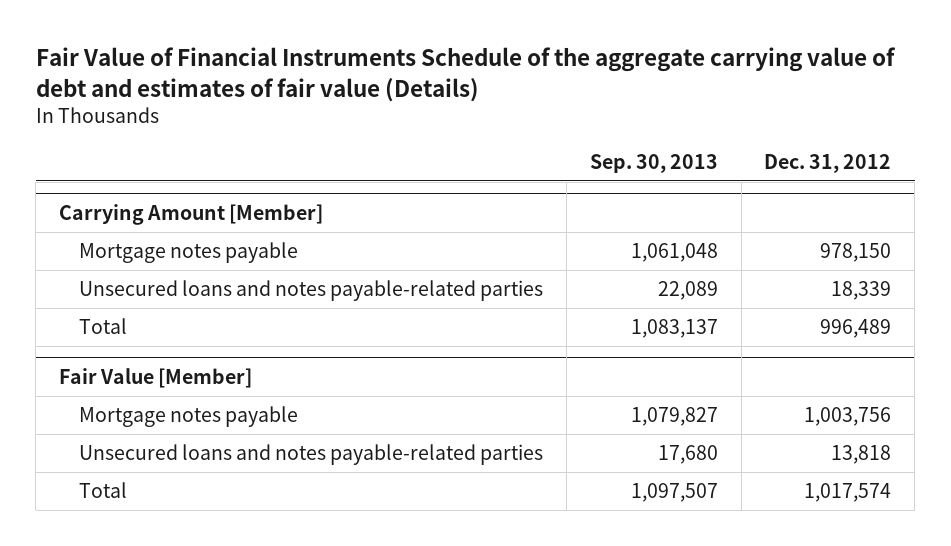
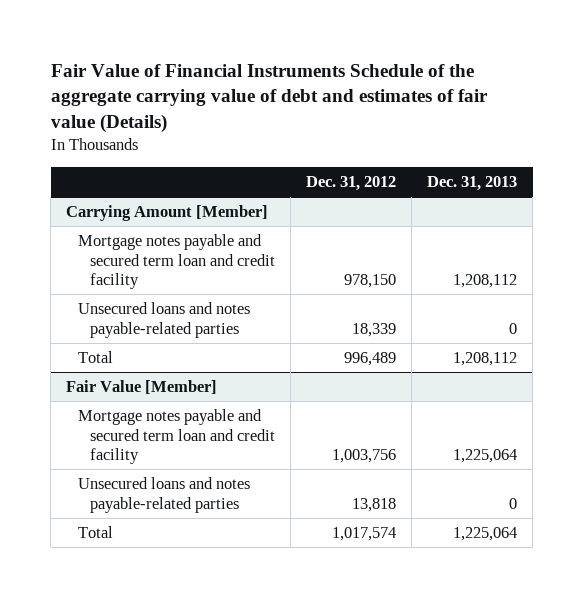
- | Sep. 30, 2013 | Dec. 31, 2012
+ | Dec. 31, 2012 | Dec. 31, 2013
@ Carrying Amount [Member]
- Mortgage notes payable | 1,061,048 | 978,150
+ Mortgage notes payable and secured term loan and credit facility | 978,150 | 1,208,112
@ Fair Value [Member]
- Mortgage notes payable | 1,079,827 | 1,003,756
+ Mortgage notes payable and secured term loan and credit facility | 1,003,756 | 1,225,064

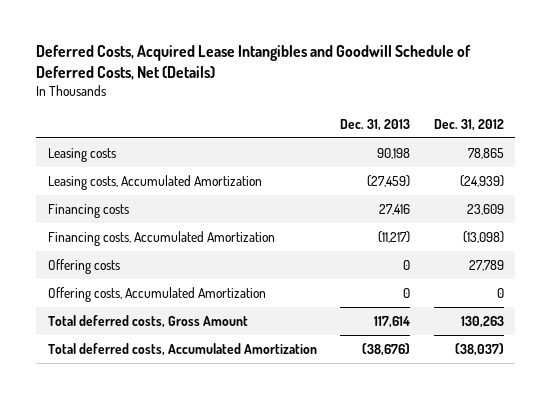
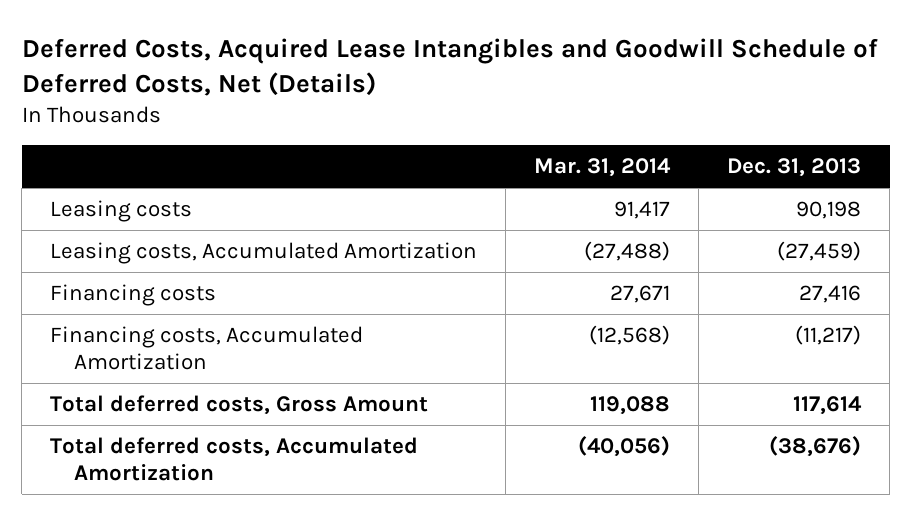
- | Dec. 31, 2013 | Dec. 31, 2012
+ | Mar. 31, 2014 | Dec. 31, 2013
- Offering costs | 0 | 27,789
- Offering costs, Accumulated Amortization | 0 | 0

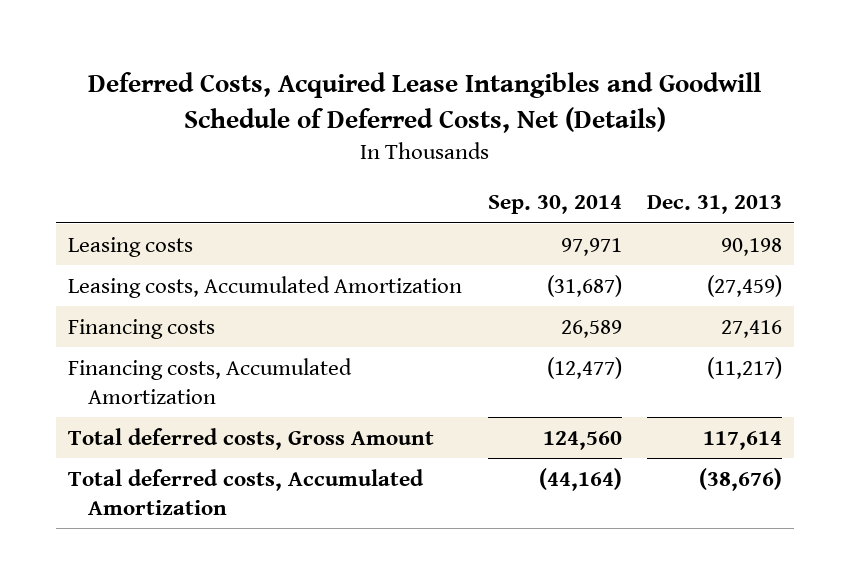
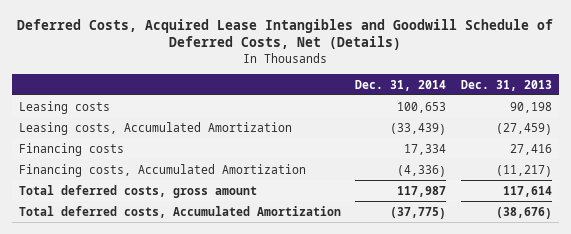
- | Sep. 30, 2014 | Dec. 31, 2013
+ | Dec. 31, 2014 | Dec. 31, 2013
- Total deferred costs, Gross Amount | 124,560 | 117,614
+ Total deferred costs, gross amount | 117,987 | 117,614

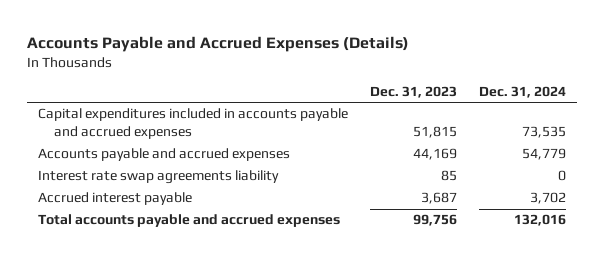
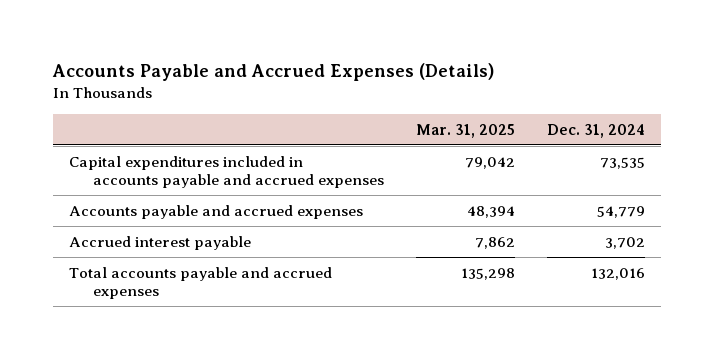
- | Dec. 31, 2023 | Dec. 31, 2024
+ | Mar. 31, 2025 | Dec. 31, 2024
- Interest rate swap agreements liability | 85 | 0

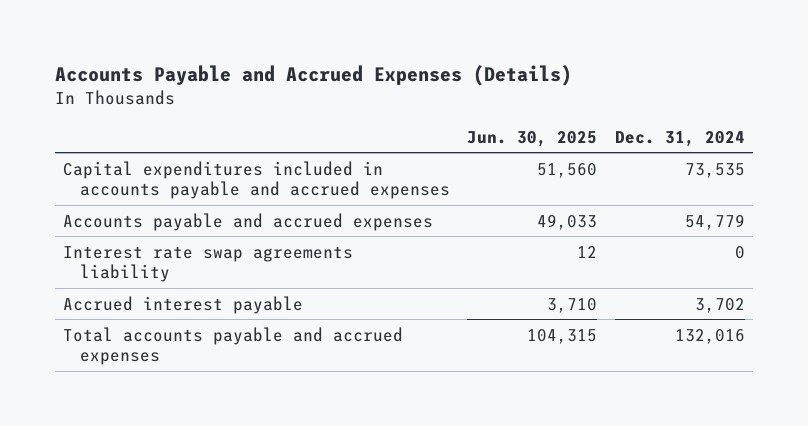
- | Mar. 31, 2025 | Dec. 31, 2024
+ | Jun. 30, 2025 | Dec. 31, 2024
+ Interest rate swap agreements liability | 12 | 0

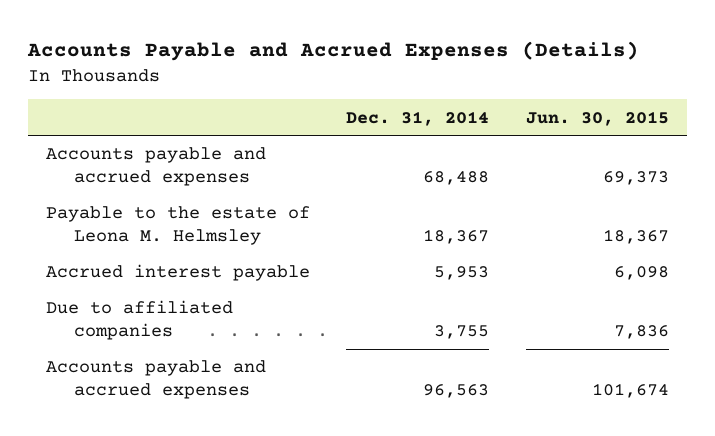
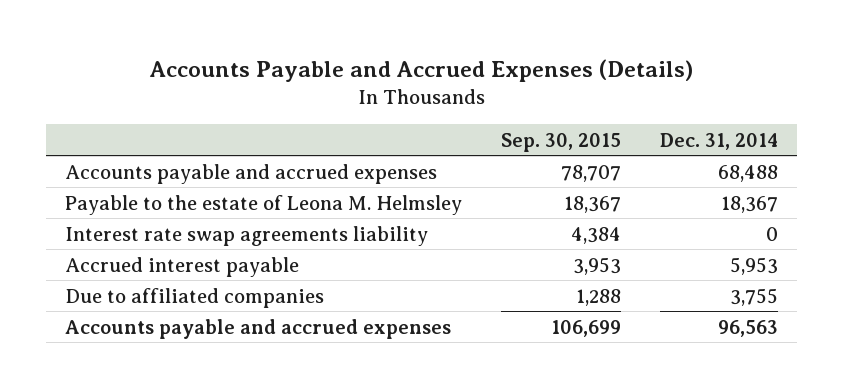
- | Dec. 31, 2014 | Jun. 30, 2015
+ | Sep. 30, 2015 | Dec. 31, 2014
+ Interest rate swap agreements liability | 4,384 | 0

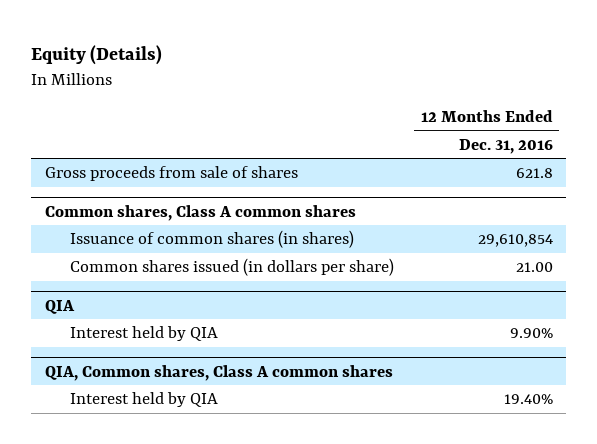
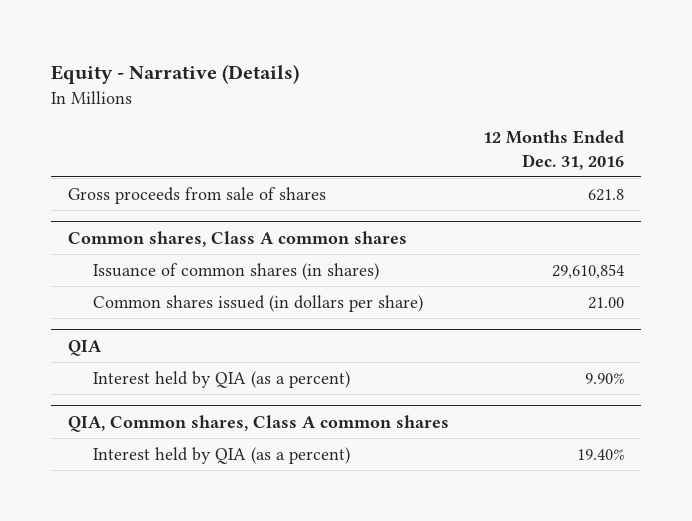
- Equity (Details)
+ Equity - Narrative (Details)
@ QIA
- Interest held by QIA | 9.90%
+ Interest held by QIA (as a percent) | 9.90%
@ QIA, Common shares, Class A common shares
- Interest held by QIA | 19.40%
+ Interest held by QIA (as a percent) | 19.40%

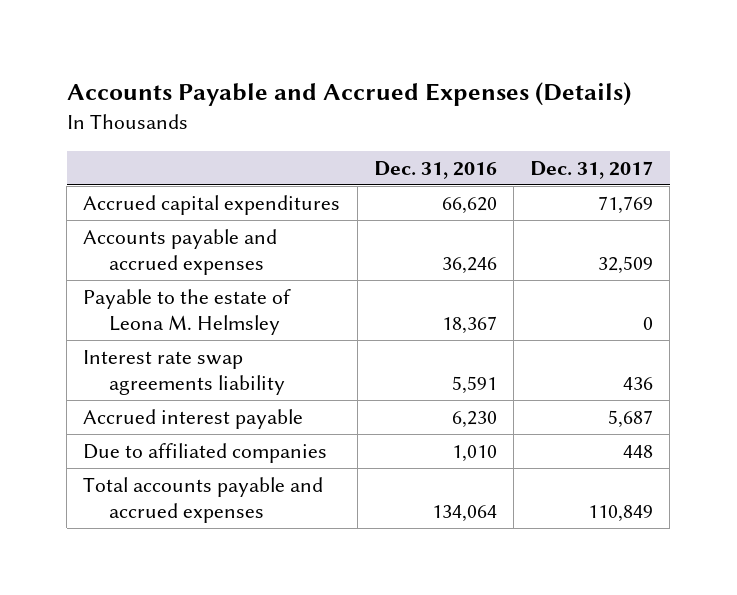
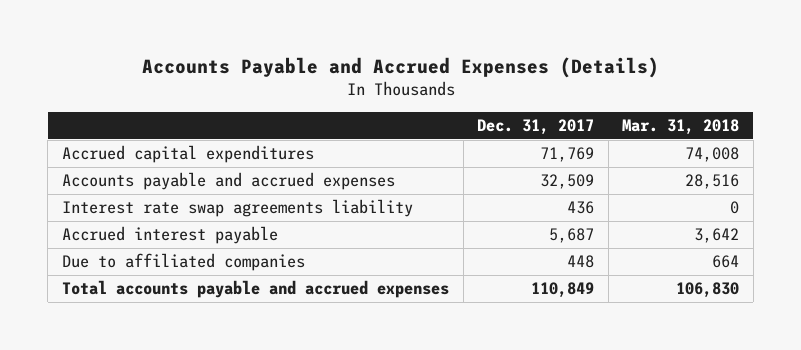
- | Dec. 31, 2016 | Dec. 31, 2017
+ | Dec. 31, 2017 | Mar. 31, 2018
- Payable to the estate of Leona M. Helmsley | 18,367 | 0

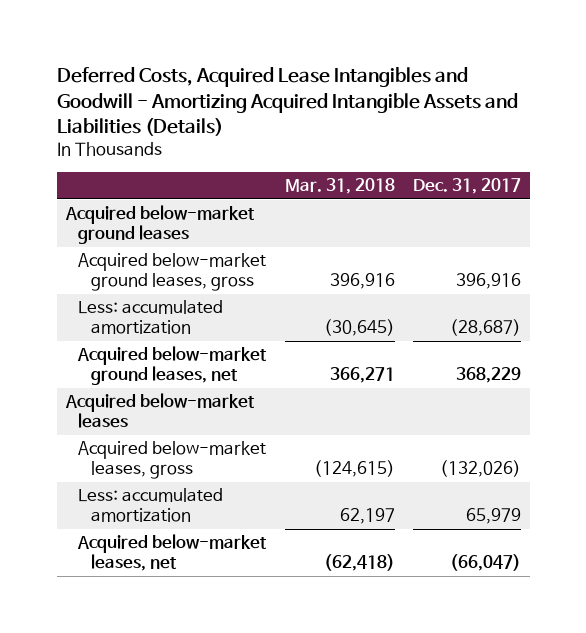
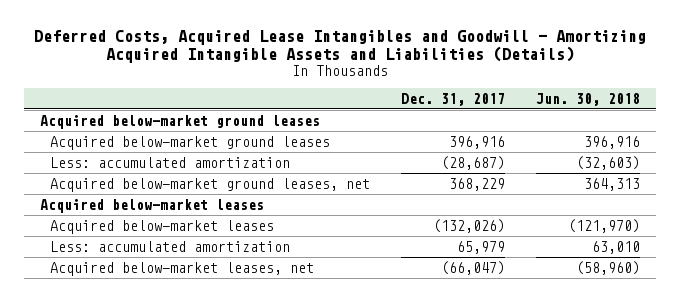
- | Mar. 31, 2018 | Dec. 31, 2017
+ | Dec. 31, 2017 | Jun. 30, 2018
- Acquired below-market ground leases, gross | 396,916 | 396,916
+ Acquired below-market ground leases | 396,916 | 396,916
- Acquired below-market leases, gross | (124,615) | (132,026)
+ Acquired below-market leases | (132,026) | (121,970)

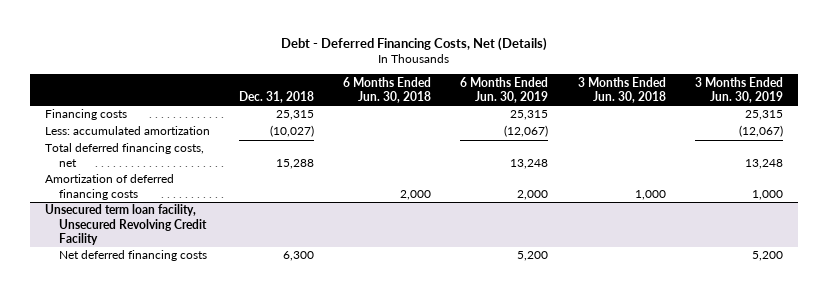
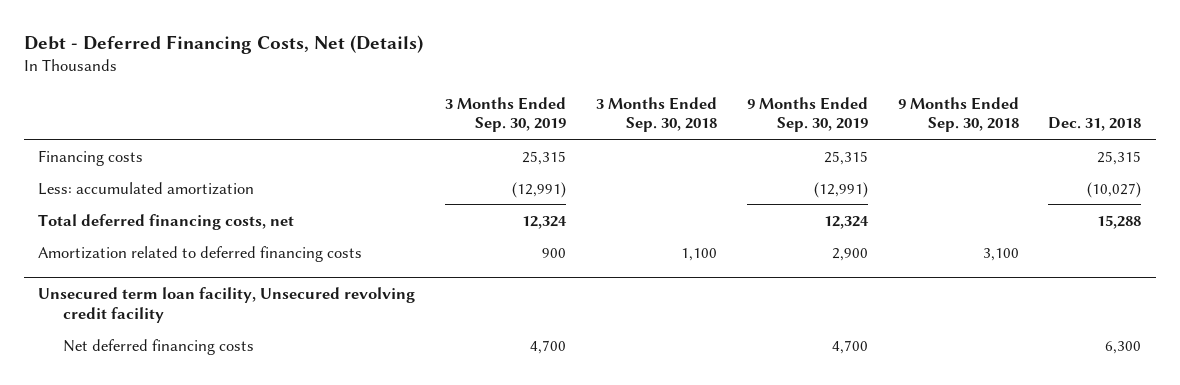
- | Dec. 31, 2018 | 6 Months Ended Jun. 30, 2018 | 6 Months Ended Jun. 30, 2019 | 3 Months Ended Jun. 30, 2018 | 3 Months Ended Jun. 30, 2019
+ | 3 Months Ended Sep. 30, 2019 | 3 Months Ended Sep. 30, 2018 | 9 Months Ended Sep. 30, 2019 | 9 Months Ended Sep. 30, 2018 | Dec. 31, 2018
- Amortization of deferred financing costs | | 2,000 | 2,000 | 1,000 | 1,000
- Unsecured term loan facility, Unsecured Revolving Credit Facility
+ Amortization related to deferred financing costs | 900 | 1,100 | 2,900 | 3,100 |
+ Unsecured term loan facility, Unsecured revolving credit facility

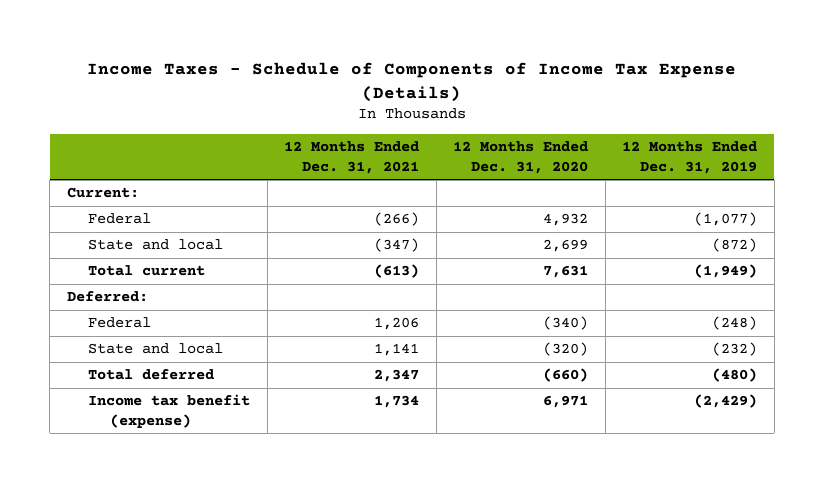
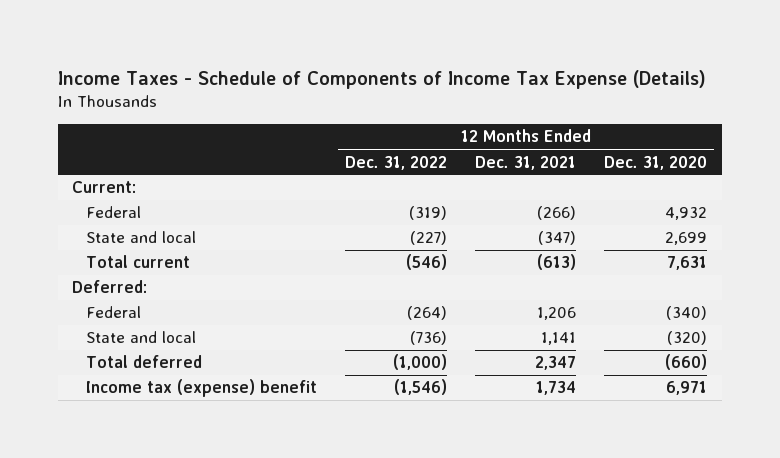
- | 12 Months Ended Dec. 31, 2021 | 12 Months Ended Dec. 31, 2020 | 12 Months Ended Dec. 31, 2019
+ | 12 Months Ended Dec. 31, 2022 | 12 Months Ended Dec. 31, 2021 | 12 Months Ended Dec. 31, 2020
- Income tax benefit (expense) | 1,734 | 6,971 | (2,429)
+ Income tax (expense) benefit | (1,546) | 1,734 | 6,971

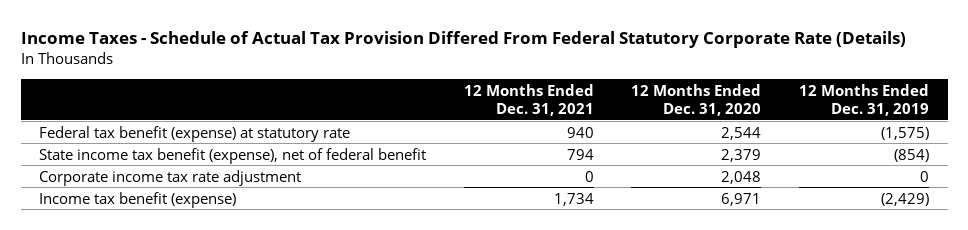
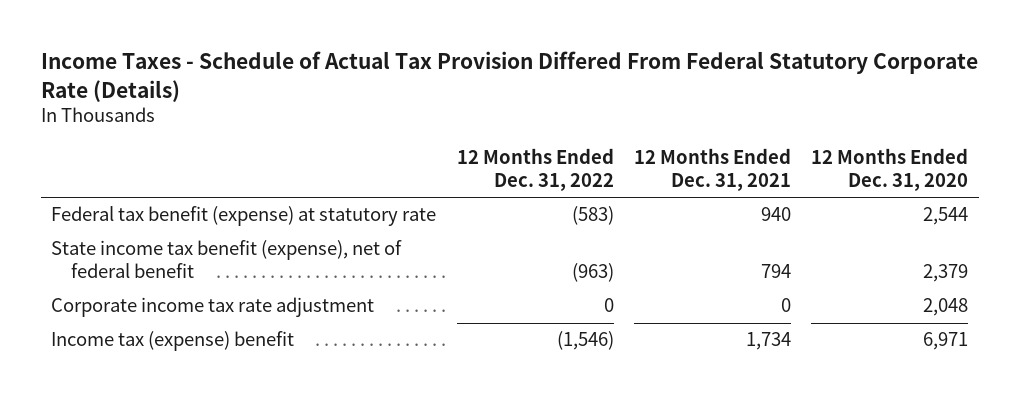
- | 12 Months Ended Dec. 31, 2021 | 12 Months Ended Dec. 31, 2020 | 12 Months Ended Dec. 31, 2019
+ | 12 Months Ended Dec. 31, 2022 | 12 Months Ended Dec. 31, 2021 | 12 Months Ended Dec. 31, 2020
- Income tax benefit (expense) | 1,734 | 6,971 | (2,429)
+ Income tax (expense) benefit | (1,546) | 1,734 | 6,971

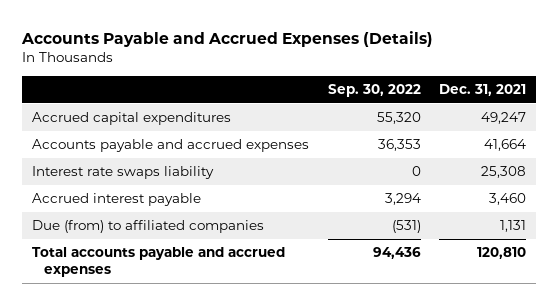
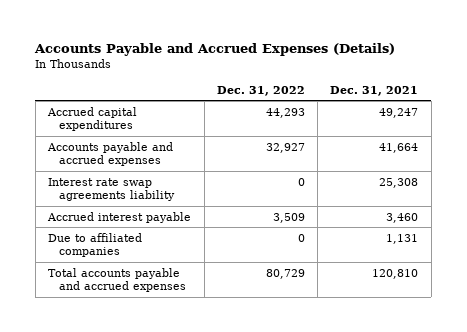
- | Sep. 30, 2022 | Dec. 31, 2021
+ | Dec. 31, 2022 | Dec. 31, 2021
- Interest rate swaps liability | 0 | 25,308
+ Interest rate swap agreements liability | 0 | 25,308
- Due (from) to affiliated companies | (531) | 1,131
+ Due to affiliated companies | 0 | 1,131

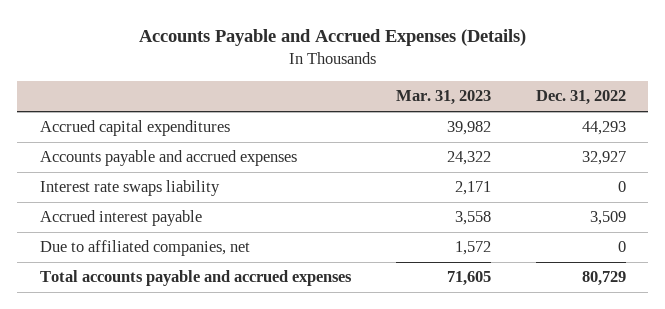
- | Dec. 31, 2022 | Dec. 31, 2021
+ | Mar. 31, 2023 | Dec. 31, 2022
- Interest rate swap agreements liability | 0 | 25,308
+ Interest rate swaps liability | 2,171 | 0
- Due to affiliated companies | 0 | 1,131
+ Due to affiliated companies, net | 1,572 | 0

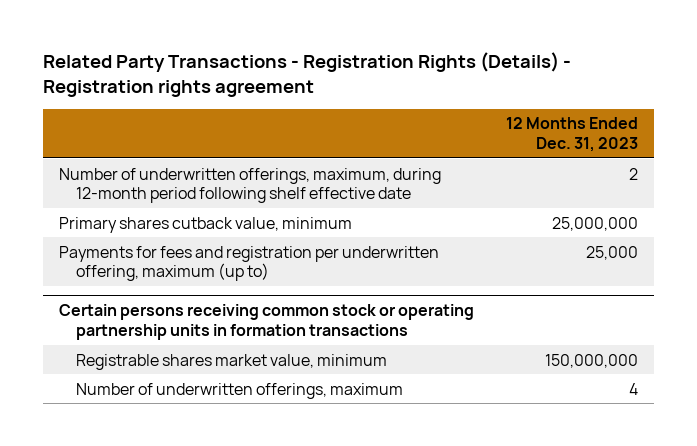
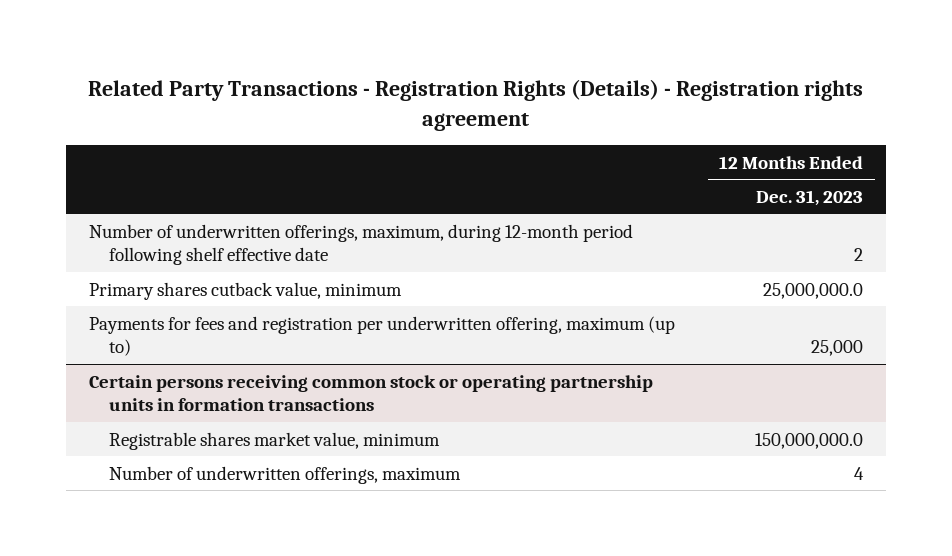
- Primary shares cutback value, minimum | 25,000,000
+ Primary shares cutback value, minimum | 25,000,000.0
@ Certain persons receiving common stock or operating partnership units in formation transactions
- Registrable shares market value, minimum | 150,000,000
+ Registrable shares market value, minimum | 150,000,000.0

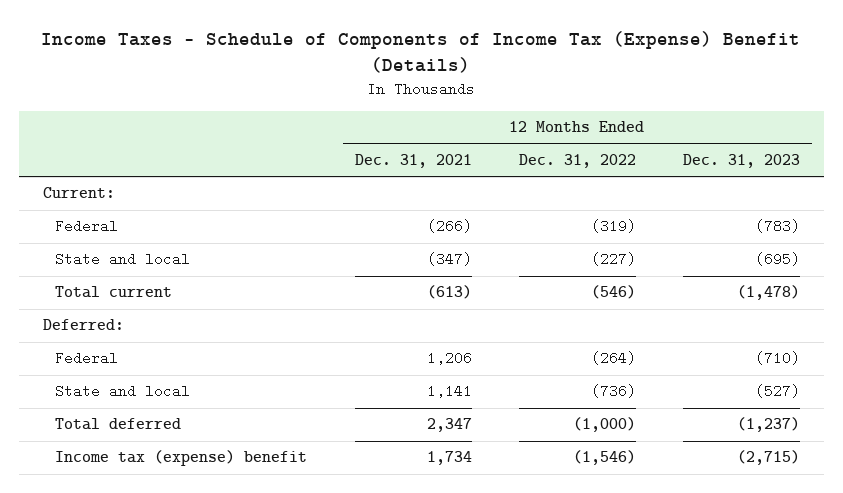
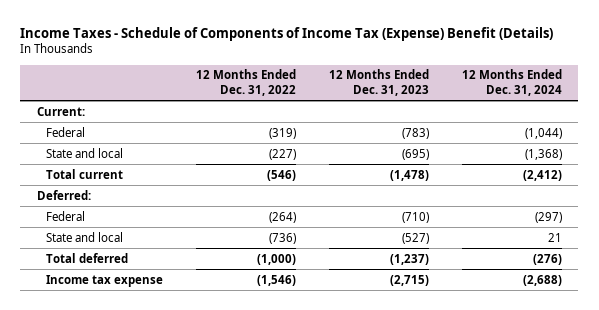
- | 12 Months Ended Dec. 31, 2021 | 12 Months Ended Dec. 31, 2022 | 12 Months Ended Dec. 31, 2023
+ | 12 Months Ended Dec. 31, 2022 | 12 Months Ended Dec. 31, 2023 | 12 Months Ended Dec. 31, 2024
- Income tax (expense) benefit | 1,734 | (1,546) | (2,715)
+ Income tax expense | (1,546) | (2,715) | (2,688)

